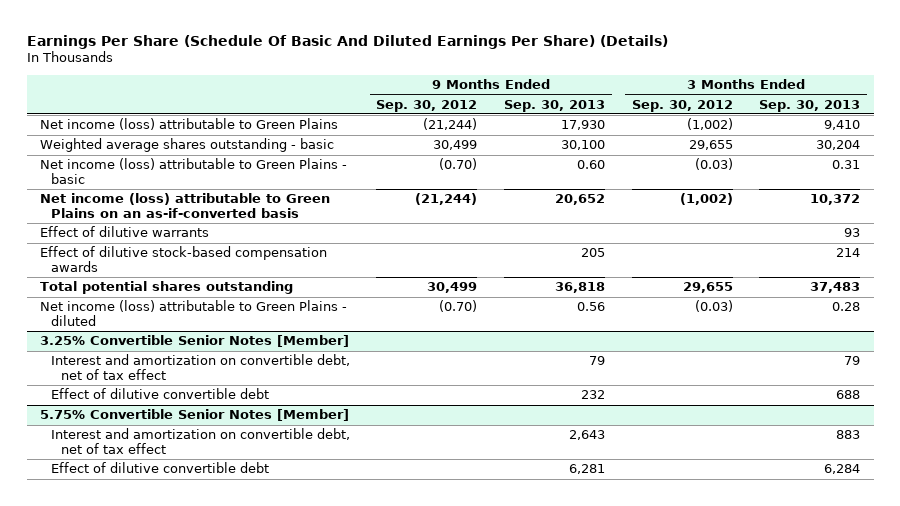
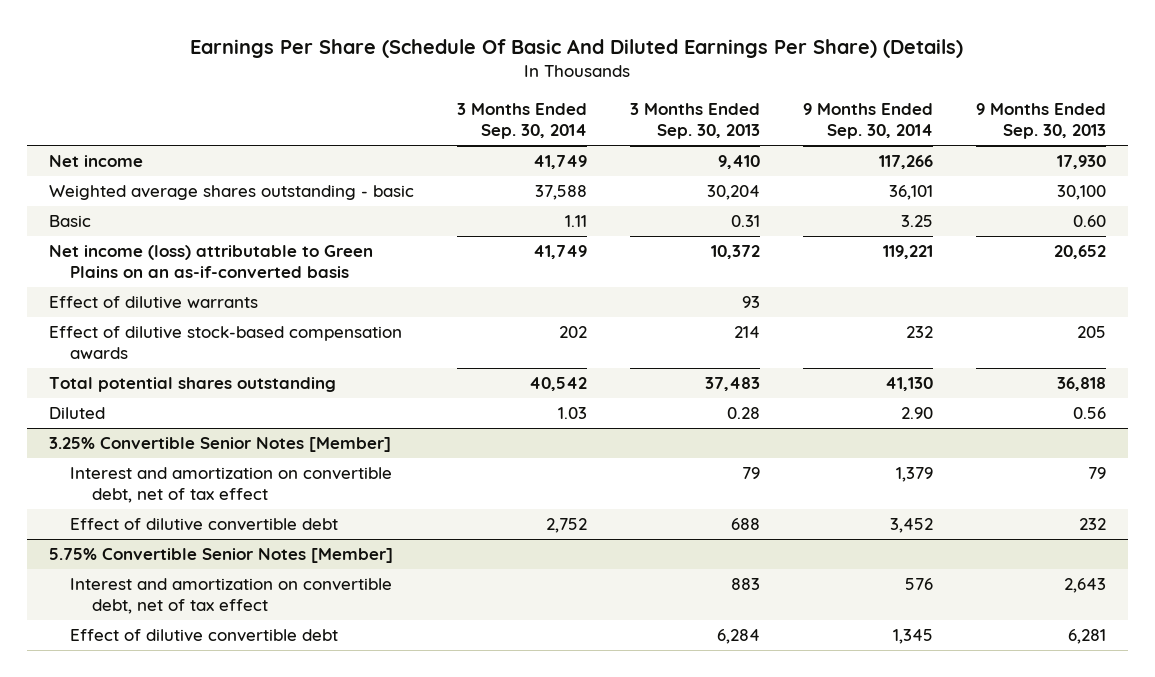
- | 9 Months Ended Sep. 30, 2012 | 9 Months Ended Sep. 30, 2013 | 3 Months Ended Sep. 30, 2012 | 3 Months Ended Sep. 30, 2013
+ | 3 Months Ended Sep. 30, 2014 | 3 Months Ended Sep. 30, 2013 | 9 Months Ended Sep. 30, 2014 | 9 Months Ended Sep. 30, 2013
- Net income (loss) attributable to Green Plains | (21,244) | 17,930 | (1,002) | 9,410
+ Net income | 41,749 | 9,410 | 117,266 | 17,930
- Net income (loss) attributable to Green Plains - basic | (0.70) | 0.60 | (0.03) | 0.31
+ Basic | 1.11 | 0.31 | 3.25 | 0.60
- Net income (loss) attributable to Green Plains - diluted | (0.70) | 0.56 | (0.03) | 0.28
+ Diluted | 1.03 | 0.28 | 2.90 | 0.56

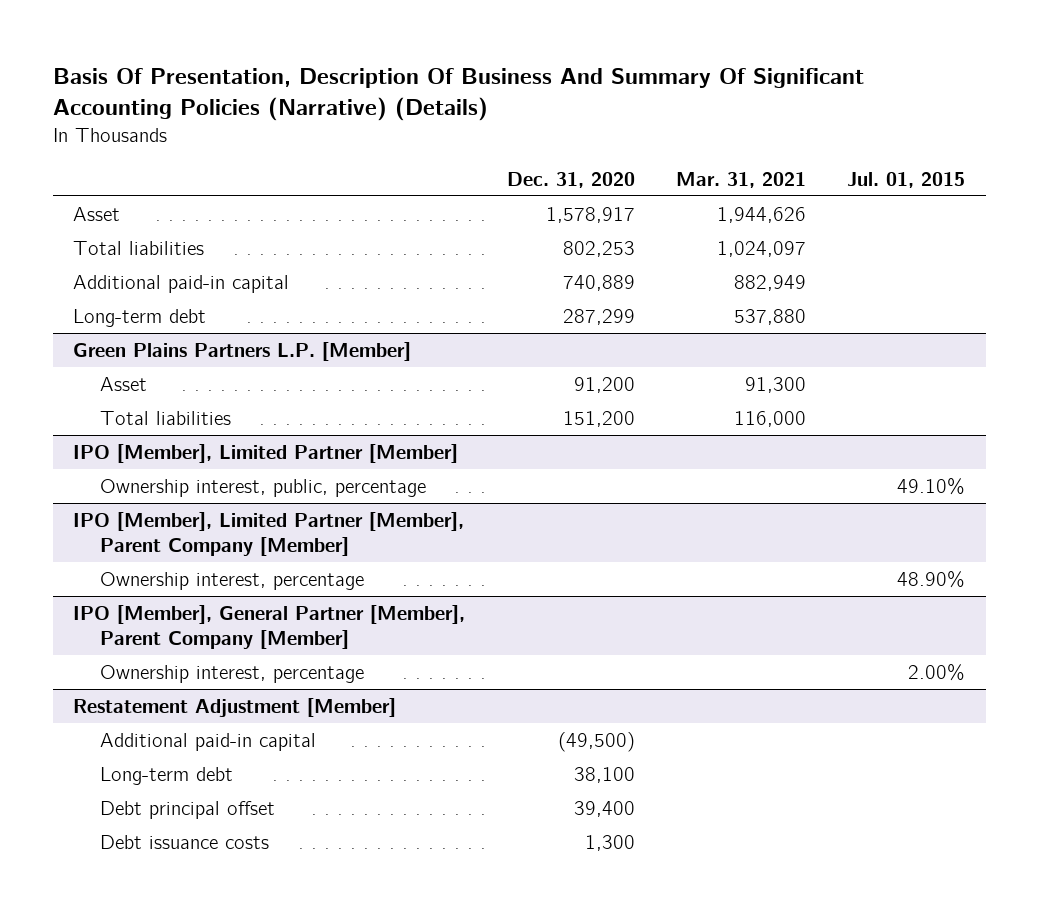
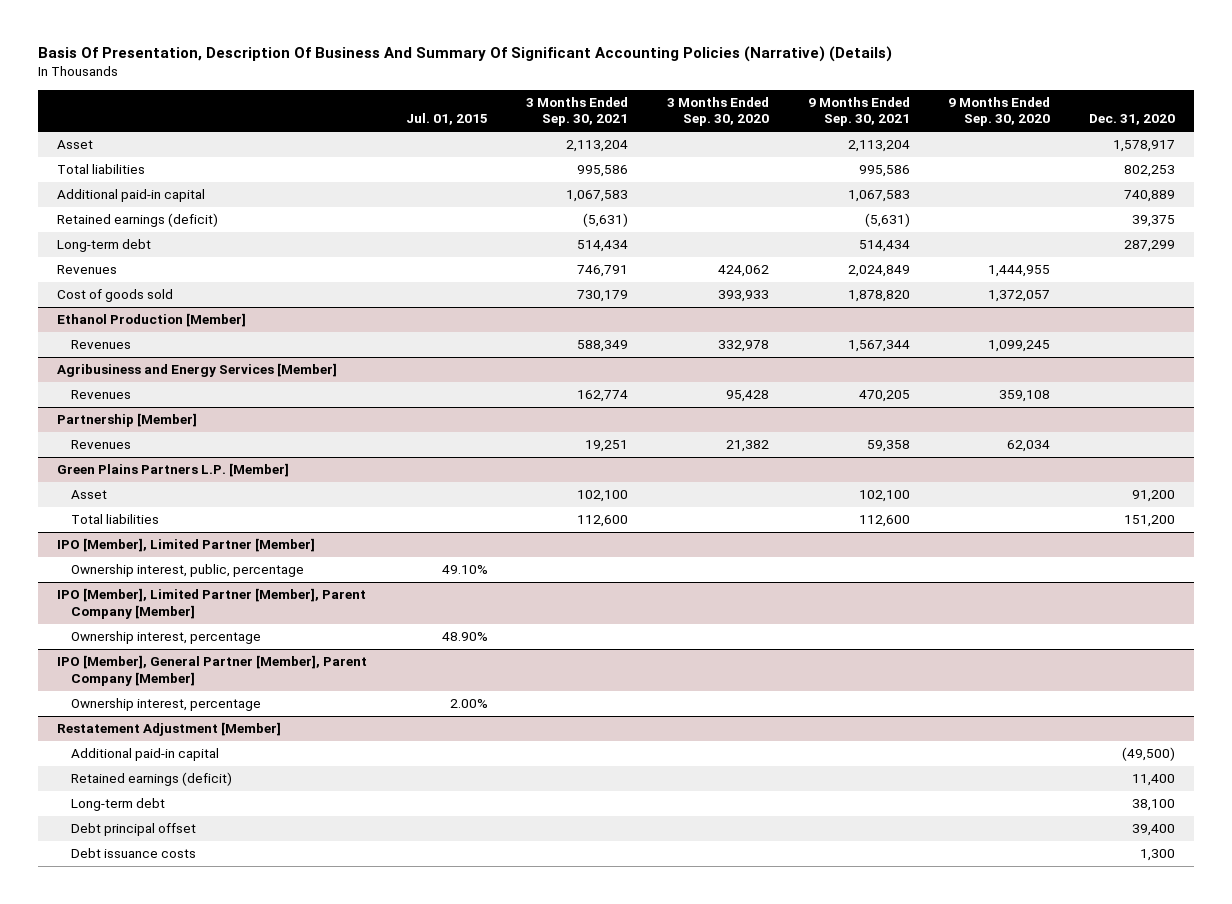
- | Dec. 31, 2020 | Mar. 31, 2021 | Jul. 01, 2015
+ | Jul. 01, 2015 | 3 Months Ended Sep. 30, 2021 | 3 Months Ended Sep. 30, 2020 | 9 Months Ended Sep. 30, 2021 | 9 Months Ended Sep. 30, 2020 | Dec. 31, 2020
+ Retained earnings (deficit) | | (5,631) | | (5,631) | | 39,375
+ Revenues | | 746,791 | 424,062 | 2,024,849 | 1,444,955 |
+ Cost of goods sold | | 730,179 | 393,933 | 1,878,820 | 1,372,057 |
+ Ethanol Production [Member]
+ Revenues | | 588,349 | 332,978 | 1,567,344 | 1,099,245 |
+ Agribusiness and Energy Services [Member]
+ Revenues | | 162,774 | 95,428 | 470,205 | 359,108 |
+ Partnership [Member]
+ Revenues | | 19,251 | 21,382 | 59,358 | 62,034 |
@ Restatement Adjustment [Member]
+ Retained earnings (deficit) | | | | | | 11,400

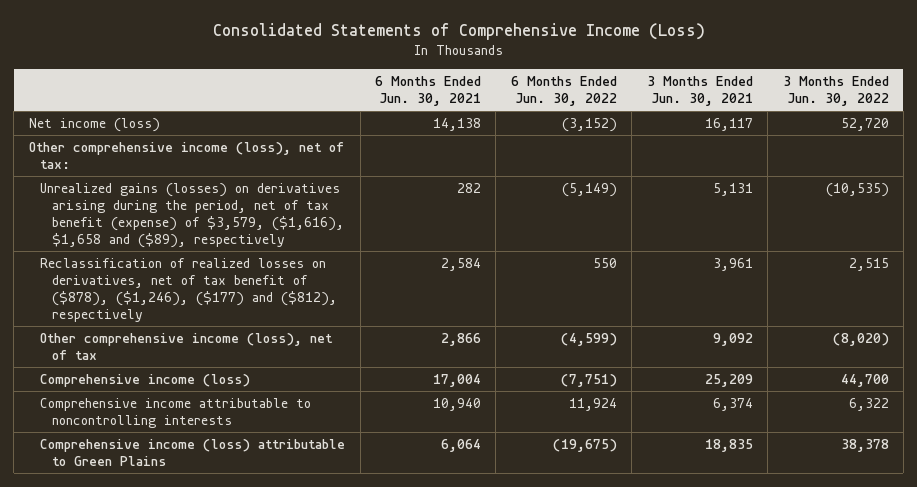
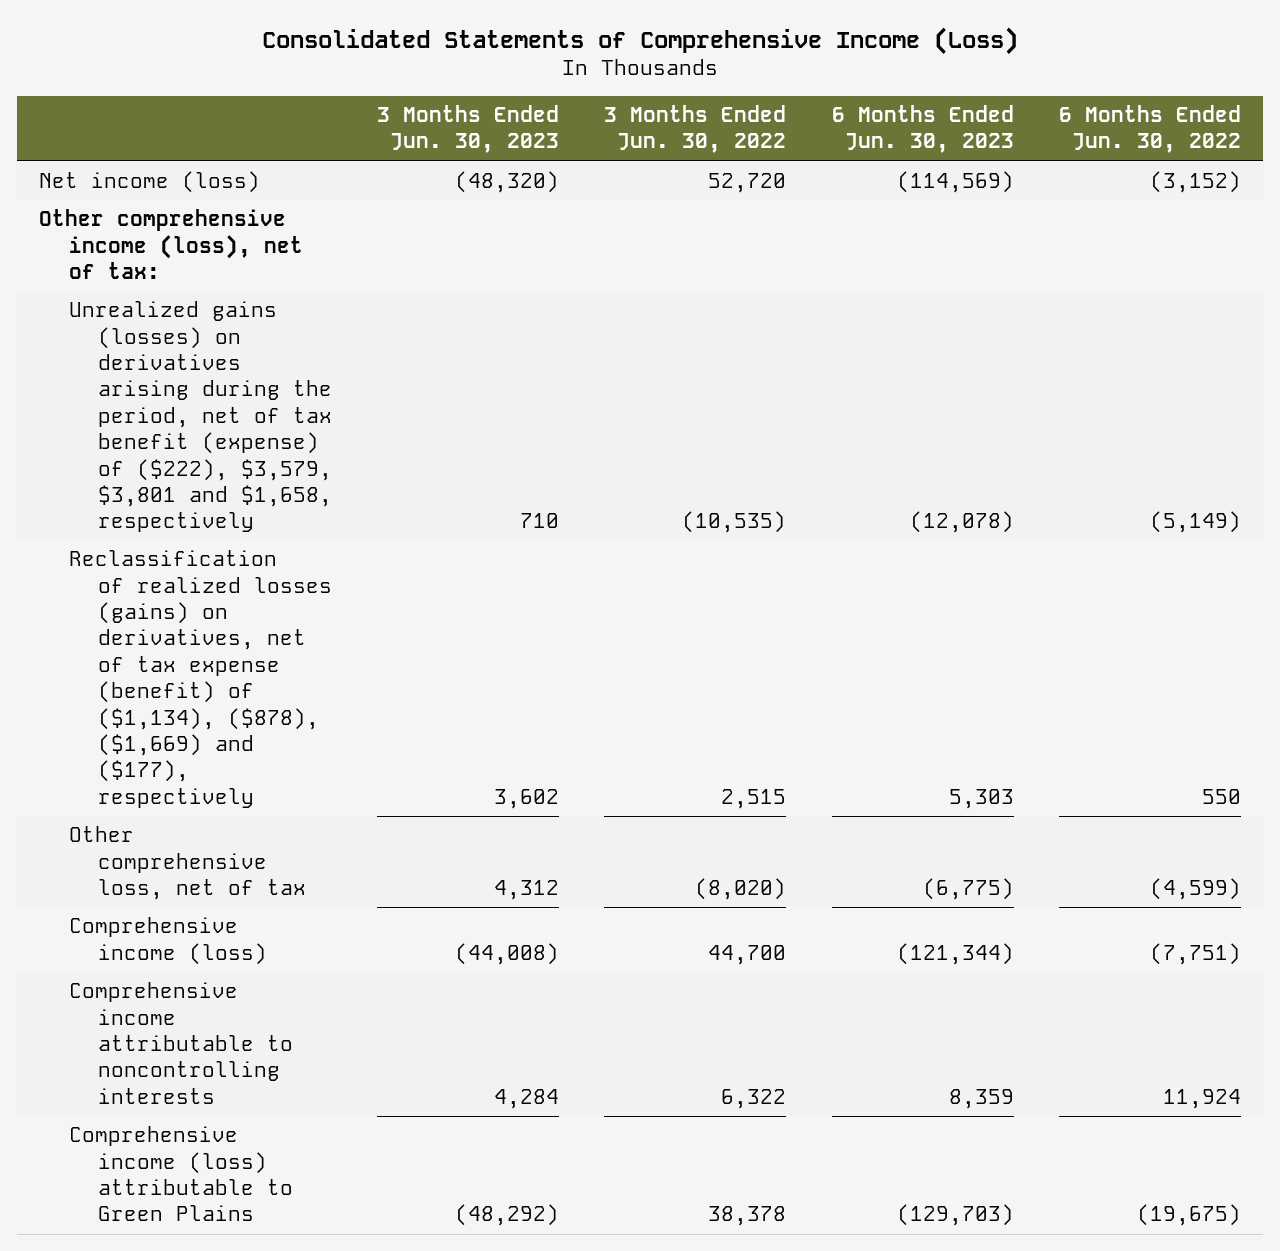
- | 6 Months Ended Jun. 30, 2021 | 6 Months Ended Jun. 30, 2022 | 3 Months Ended Jun. 30, 2021 | 3 Months Ended Jun. 30, 2022
+ | 3 Months Ended Jun. 30, 2023 | 3 Months Ended Jun. 30, 2022 | 6 Months Ended Jun. 30, 2023 | 6 Months Ended Jun. 30, 2022
- Unrealized gains (losses) on derivatives arising during the period, net of tax benefit (expense) of $3,579, ($1,616), $1,658 and ($89), respectively | 282 | (5,149) | 5,131 | (10,535)
- Reclassification of realized losses on derivatives, net of tax benefit of ($878), ($1,246), ($177) and ($812), respectively | 2,584 | 550 | 3,961 | 2,515
- Other comprehensive income (loss), net of tax | 2,866 | (4,599) | 9,092 | (8,020)
+ Unrealized gains (losses) on derivatives arising during the period, net of tax benefit (expense) of ($222), $3,579, $3,801 and $1,658, respectively | 710 | (10,535) | (12,078) | (5,149)
+ Reclassification of realized losses (gains) on derivatives, net of tax expense (benefit) of ($1,134), ($878), ($1,669) and ($177), respectively | 3,602 | 2,515 | 5,303 | 550
+ Other comprehensive loss, net of tax | 4,312 | (8,020) | (6,775) | (4,599)

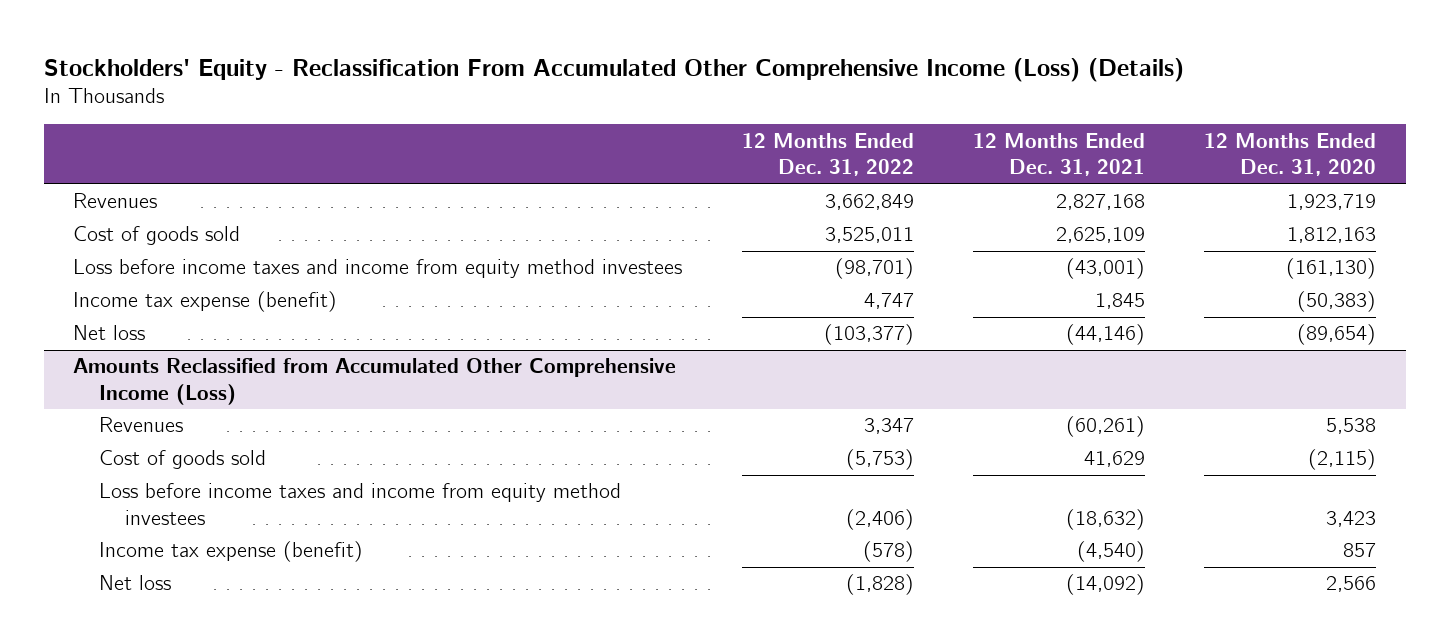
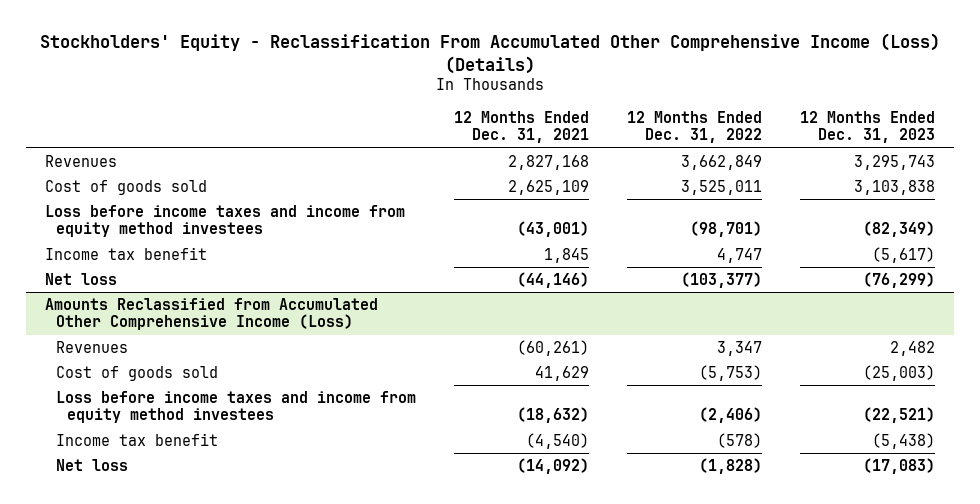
- | 12 Months Ended Dec. 31, 2022 | 12 Months Ended Dec. 31, 2021 | 12 Months Ended Dec. 31, 2020
+ | 12 Months Ended Dec. 31, 2021 | 12 Months Ended Dec. 31, 2022 | 12 Months Ended Dec. 31, 2023
- Income tax expense (benefit) | 4,747 | 1,845 | (50,383)
+ Income tax benefit | 1,845 | 4,747 | (5,617)
@ Amounts Reclassified from Accumulated Other Comprehensive Income (Loss)
- Income tax expense (benefit) | (578) | (4,540) | 857
+ Income tax benefit | (4,540) | (578) | (5,438)

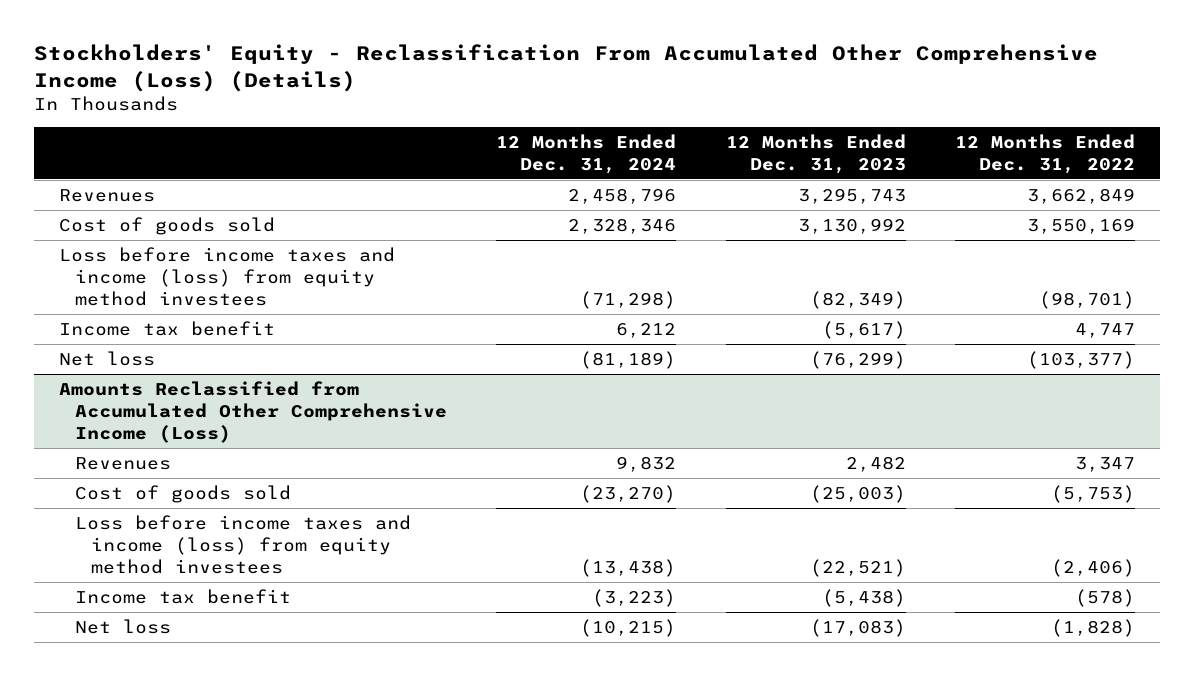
- | 12 Months Ended Dec. 31, 2021 | 12 Months Ended Dec. 31, 2022 | 12 Months Ended Dec. 31, 2023
+ | 12 Months Ended Dec. 31, 2024 | 12 Months Ended Dec. 31, 2023 | 12 Months Ended Dec. 31, 2022
- Cost of goods sold | 2,625,109 | 3,525,011 | 3,103,838
- Loss before income taxes and income from equity method investees | (43,001) | (98,701) | (82,349)
+ Cost of goods sold | 2,328,346 | 3,130,992 | 3,550,169
+ Loss before income taxes and income (loss) from equity method investees | (71,298) | (82,349) | (98,701)
@ Amounts Reclassified from Accumulated Other Comprehensive Income (Loss)
- Loss before income taxes and income from equity method investees | (18,632) | (2,406) | (22,521)
+ Loss before income taxes and income (loss) from equity method investees | (13,438) | (22,521) | (2,406)

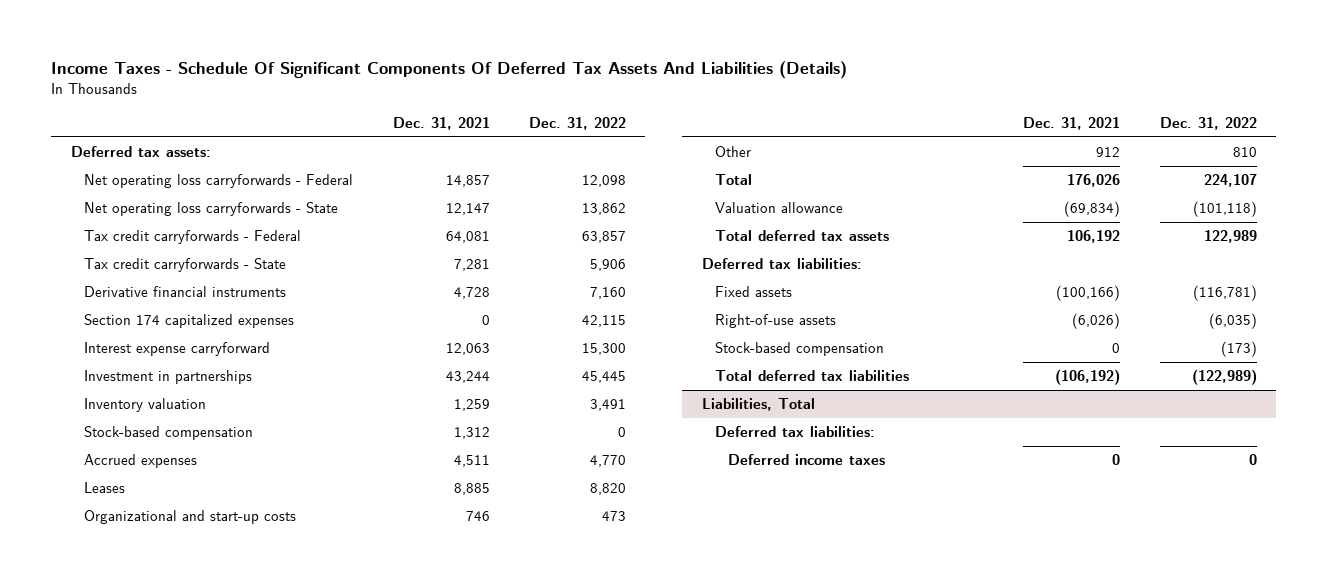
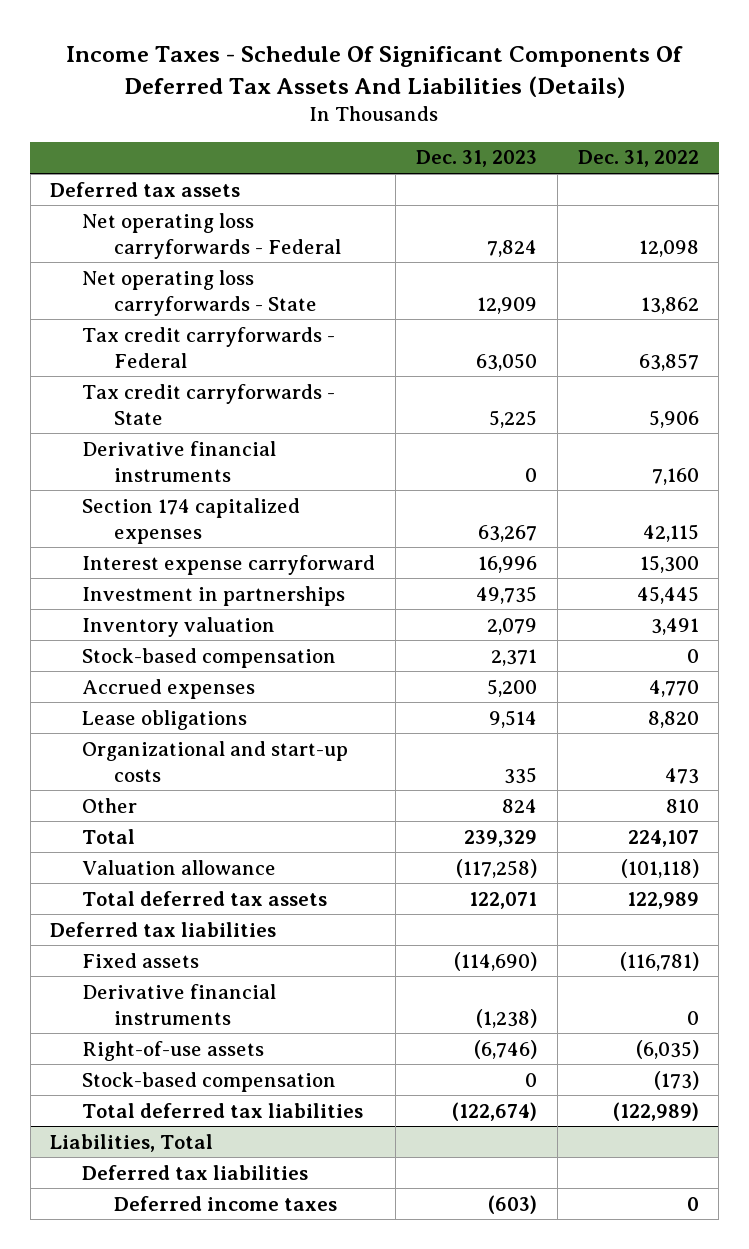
- | Dec. 31, 2021 | Dec. 31, 2022
+ | Dec. 31, 2023 | Dec. 31, 2022
- Deferred tax assets:
+ Deferred tax assets
- Leases | 8,885 | 8,820
+ Lease obligations | 9,514 | 8,820
- Deferred tax liabilities:
+ Deferred tax liabilities
+ Derivative financial instruments | (1,238) | 0
@ Liabilities, Total
- Deferred tax liabilities:
+ Deferred tax liabilities

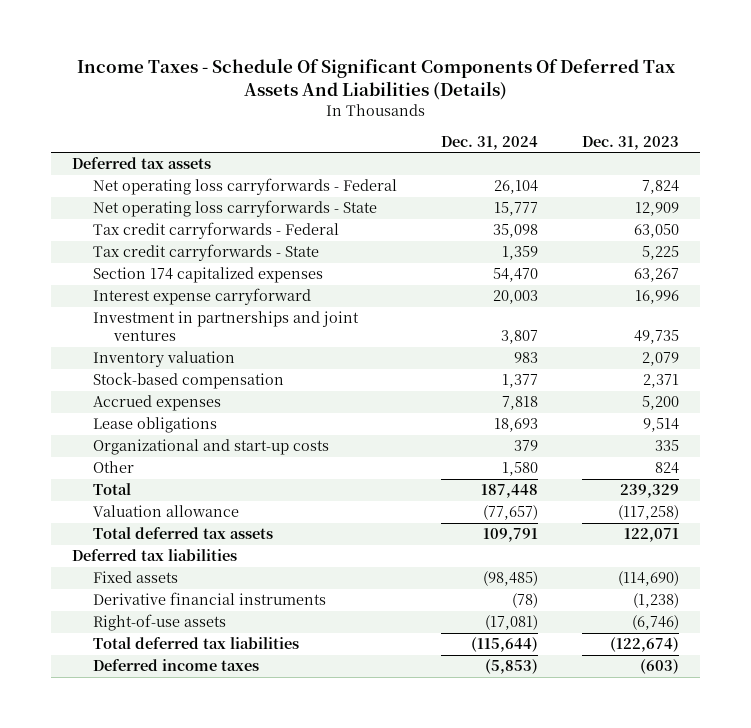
- | Dec. 31, 2023 | Dec. 31, 2022
+ | Dec. 31, 2024 | Dec. 31, 2023
- Derivative financial instruments | 0 | 7,160
- Investment in partnerships | 49,735 | 45,445
+ Investment in partnerships and joint ventures | 3,807 | 49,735
- Stock-based compensation | 0 | (173)
- Liabilities, Total
- Deferred tax liabilities

